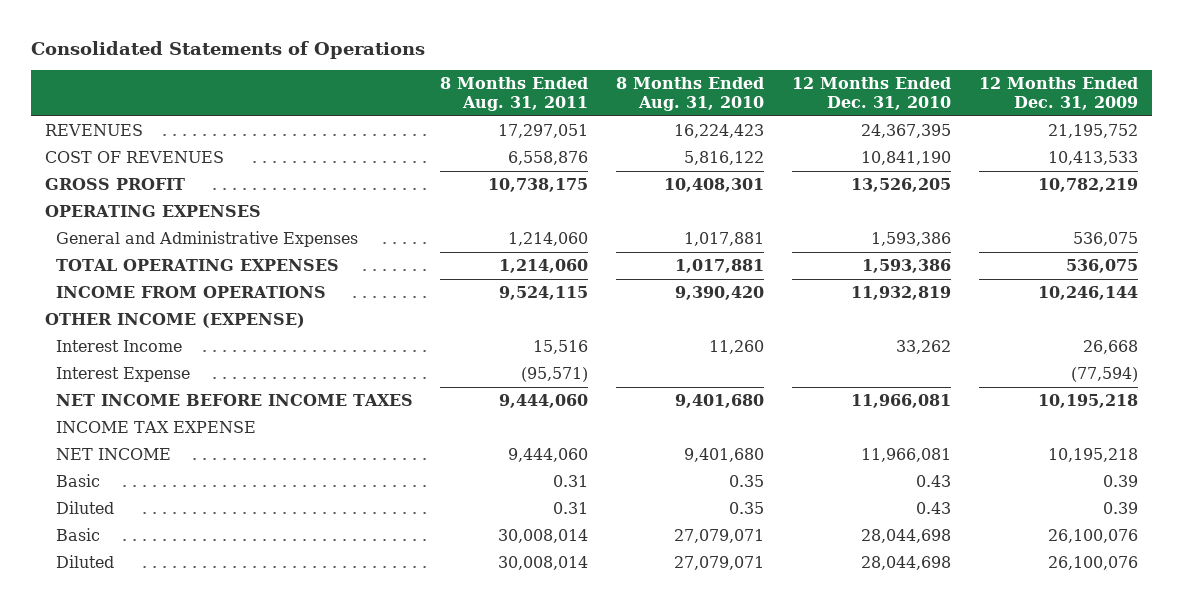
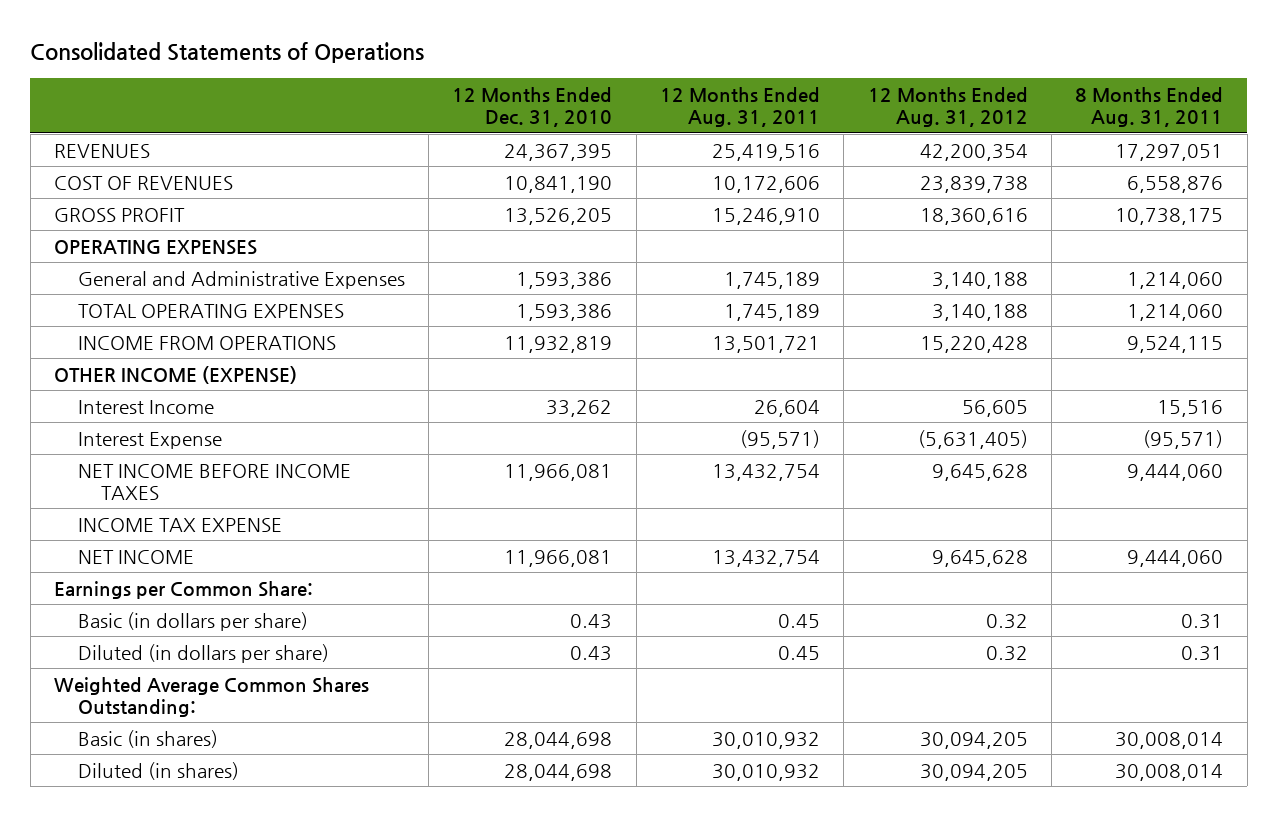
- | 8 Months Ended Aug. 31, 2011 | 8 Months Ended Aug. 31, 2010 | 12 Months Ended Dec. 31, 2010 | 12 Months Ended Dec. 31, 2009
+ | 12 Months Ended Dec. 31, 2010 | 12 Months Ended Aug. 31, 2011 | 12 Months Ended Aug. 31, 2012 | 8 Months Ended Aug. 31, 2011
- Basic | 0.31 | 0.35 | 0.43 | 0.39
- Diluted | 0.31 | 0.35 | 0.43 | 0.39
- Basic | 30,008,014 | 27,079,071 | 28,044,698 | 26,100,076
- Diluted | 30,008,014 | 27,079,071 | 28,044,698 | 26,100,076
+ Earnings per Common Share:
+ Basic (in dollars per share) | 0.43 | 0.45 | 0.32 | 0.31
+ Diluted (in dollars per share) | 0.43 | 0.45 | 0.32 | 0.31
+ Weighted Average Common Shares Outstanding:
+ Basic (in shares) | 28,044,698 | 30,010,932 | 30,094,205 | 30,008,014
+ Diluted (in shares) | 28,044,698 | 30,010,932 | 30,094,205 | 30,008,014

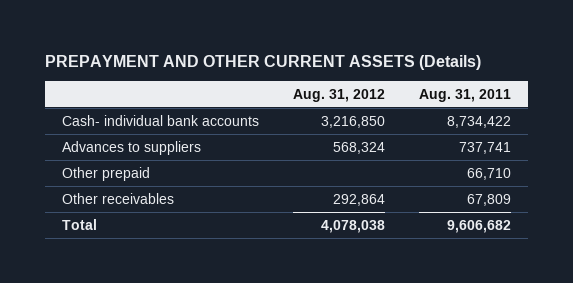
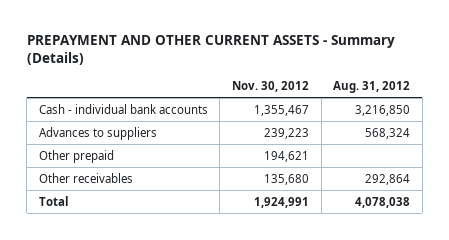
- PREPAYMENT AND OTHER CURRENT ASSETS (Details)
+ PREPAYMENT AND OTHER CURRENT ASSETS - Summary (Details)
- | Aug. 31, 2012 | Aug. 31, 2011
+ | Nov. 30, 2012 | Aug. 31, 2012
- Cash- individual bank accounts | 3,216,850 | 8,734,422
+ Cash - individual bank accounts | 1,355,467 | 3,216,850

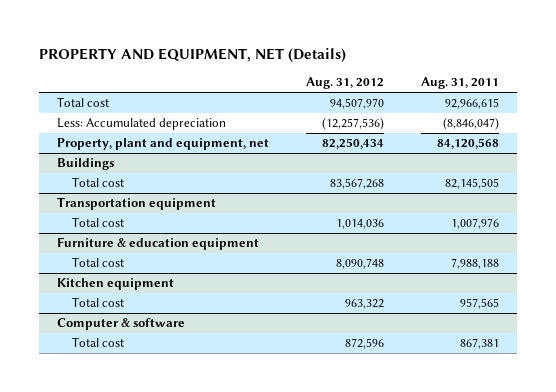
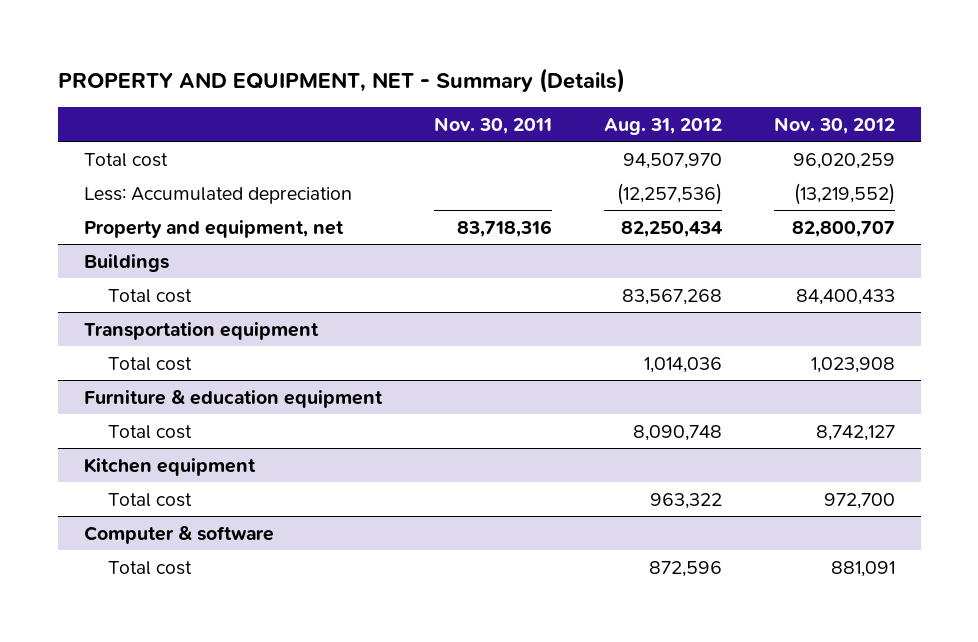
- PROPERTY AND EQUIPMENT, NET (Details)
+ PROPERTY AND EQUIPMENT, NET - Summary (Details)
- | Aug. 31, 2012 | Aug. 31, 2011
+ | Nov. 30, 2011 | Aug. 31, 2012 | Nov. 30, 2012
- Property, plant and equipment, net | 82,250,434 | 84,120,568
+ Property and equipment, net | 83,718,316 | 82,250,434 | 82,800,707

